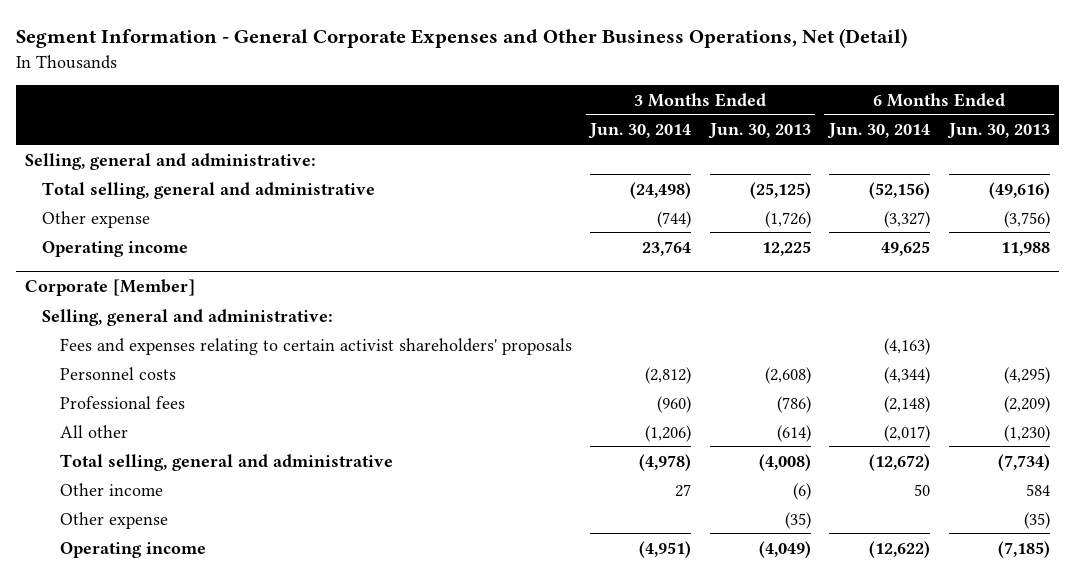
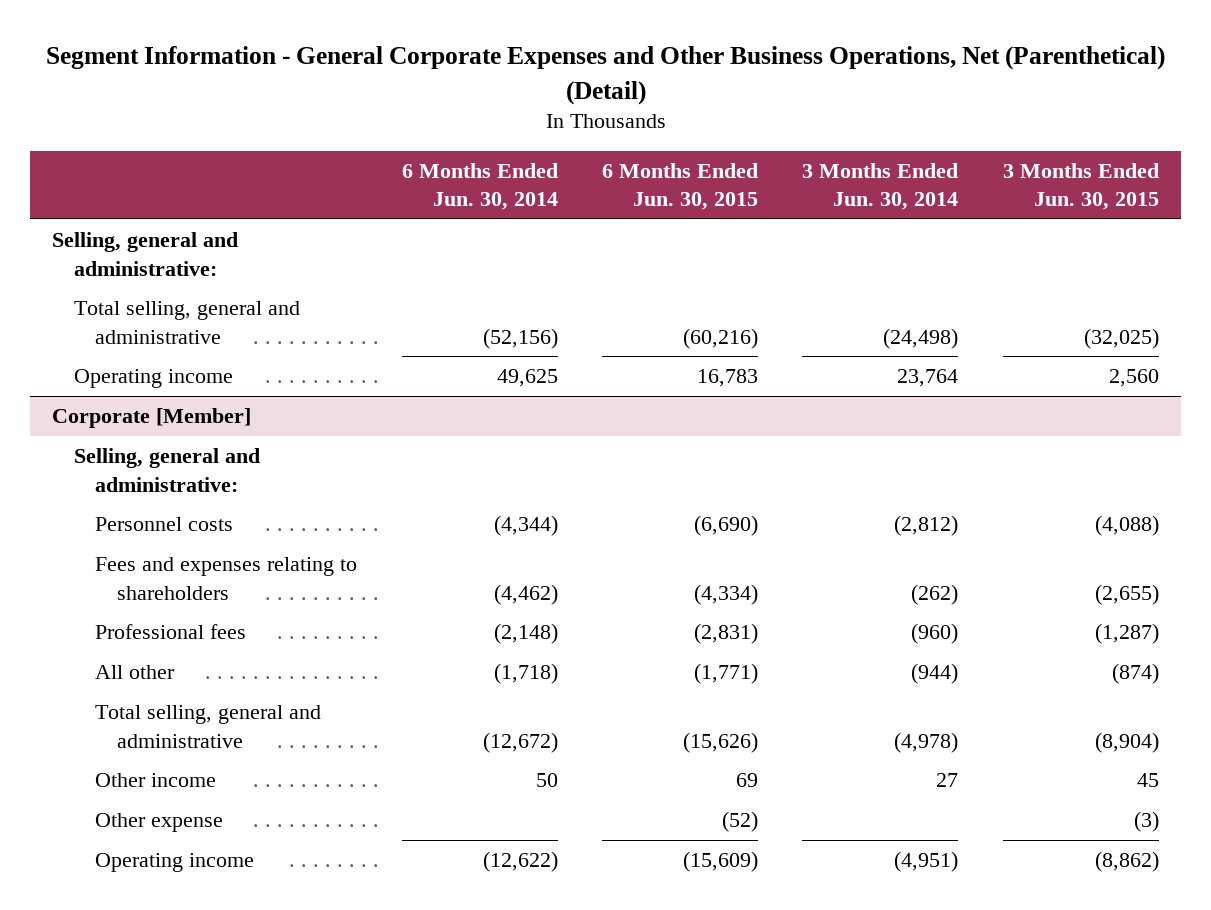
- Segment Information - General Corporate Expenses and Other Business Operations, Net (Detail)
+ Segment Information - General Corporate Expenses and Other Business Operations, Net (Parenthetical) (Detail)
- | 3 Months Ended Jun. 30, 2014 | 3 Months Ended Jun. 30, 2013 | 6 Months Ended Jun. 30, 2014 | 6 Months Ended Jun. 30, 2013
+ | 6 Months Ended Jun. 30, 2014 | 6 Months Ended Jun. 30, 2015 | 3 Months Ended Jun. 30, 2014 | 3 Months Ended Jun. 30, 2015
- Other expense | (744) | (1,726) | (3,327) | (3,756)
@ Corporate [Member]
- Fees and expenses relating to certain activist shareholders' proposals | | | (4,163) |
+ Fees and expenses relating to shareholders | (4,462) | (4,334) | (262) | (2,655)
- All other | (1,206) | (614) | (2,017) | (1,230)
+ All other | (1,718) | (1,771) | (944) | (874)

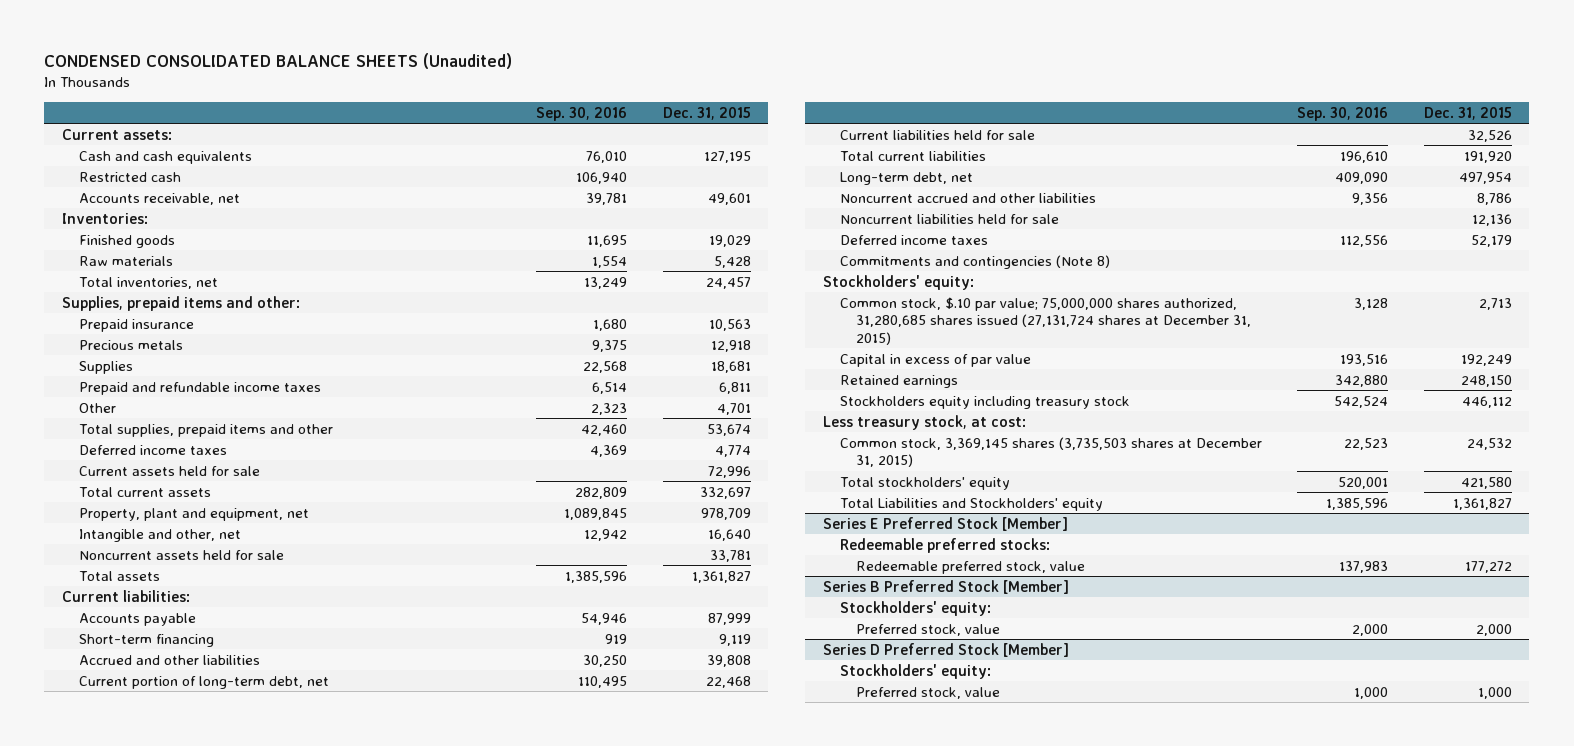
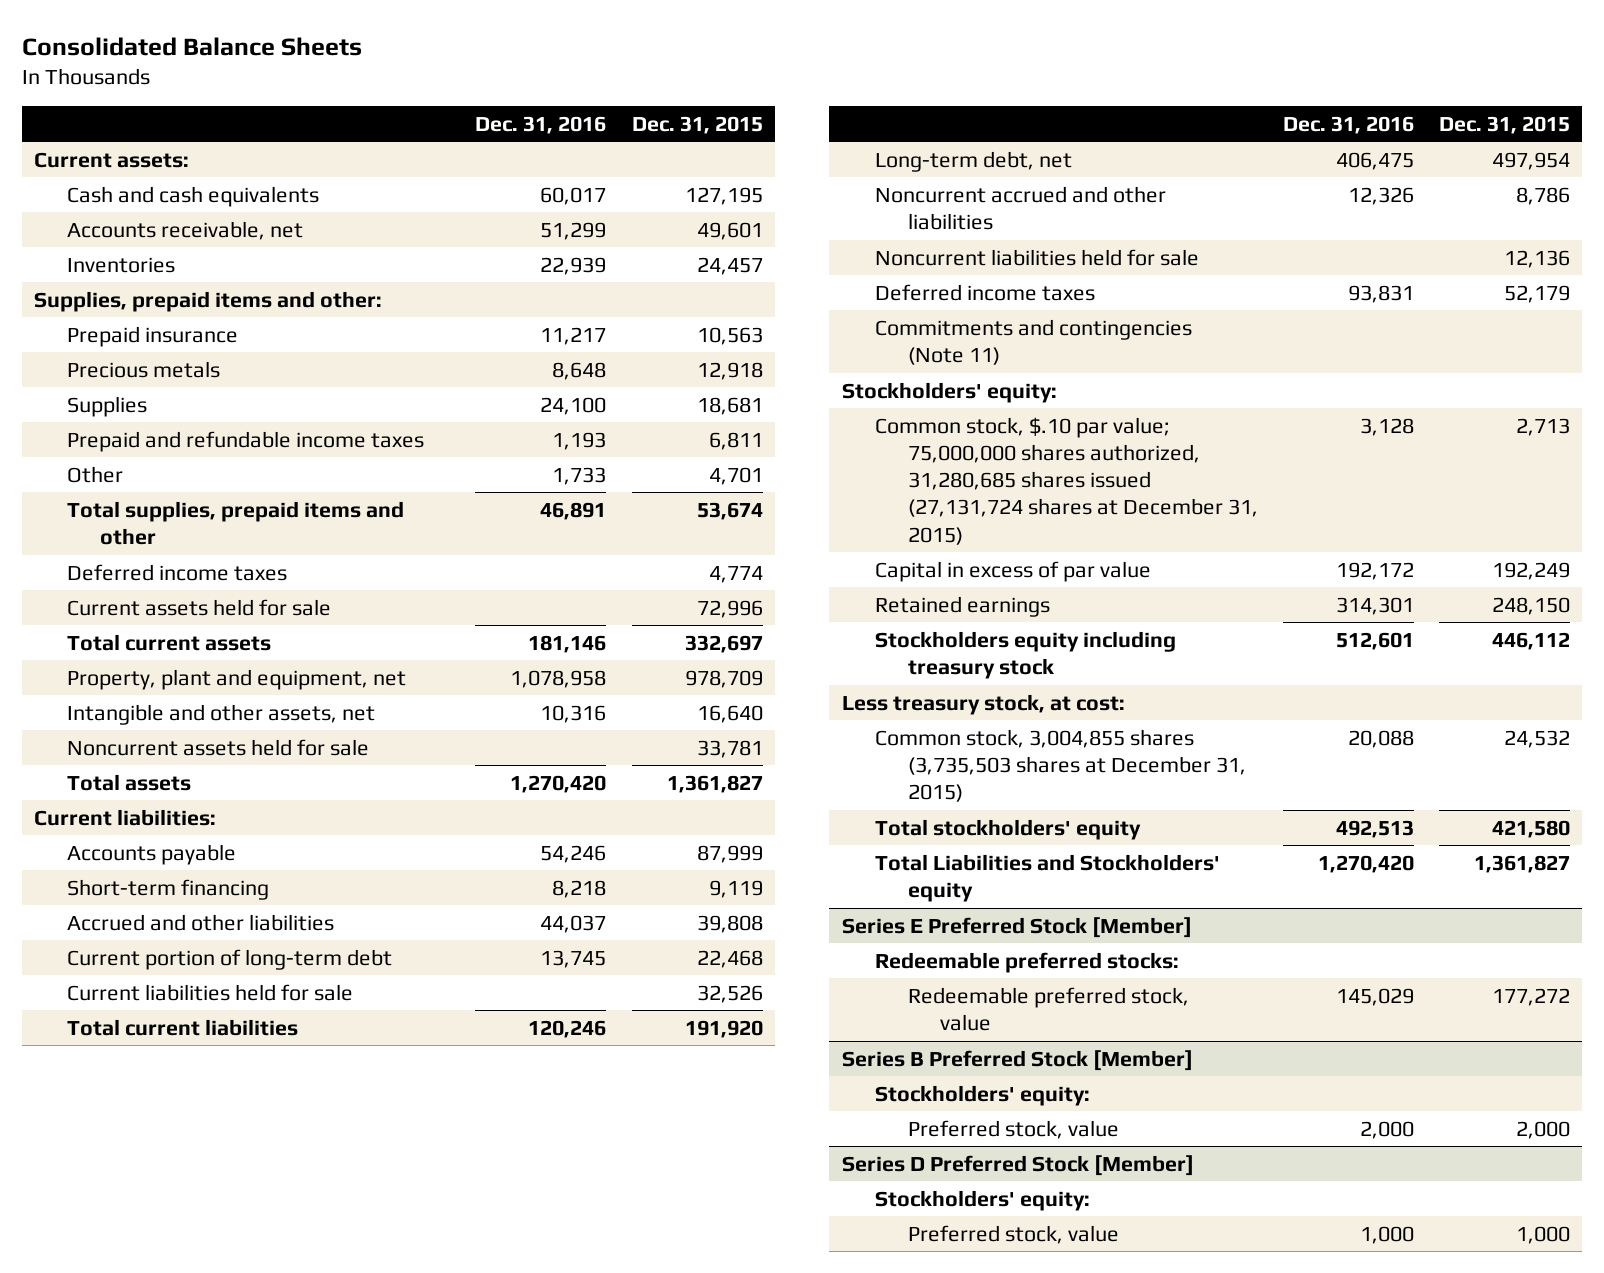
- CONDENSED CONSOLIDATED BALANCE SHEETS (Unaudited)
+ Consolidated Balance Sheets
- | Sep. 30, 2016 | Dec. 31, 2015
+ | Dec. 31, 2016 | Dec. 31, 2015
- Restricted cash | 106,940 |
- Inventories:
- Finished goods | 11,695 | 19,029
- Raw materials | 1,554 | 5,428
- Total inventories, net | 13,249 | 24,457
+ Inventories | 22,939 | 24,457
- Intangible and other, net | 12,942 | 16,640
+ Intangible and other assets, net | 10,316 | 16,640
- Current portion of long-term debt, net | 110,495 | 22,468
+ Current portion of long-term debt | 13,745 | 22,468
- Commitments and contingencies (Note 8)
+ Commitments and contingencies (Note 11)
- Common stock, 3,369,145 shares (3,735,503 shares at December 31, 2015) | 22,523 | 24,532
+ Common stock, 3,004,855 shares (3,735,503 shares at December 31, 2015) | 20,088 | 24,532

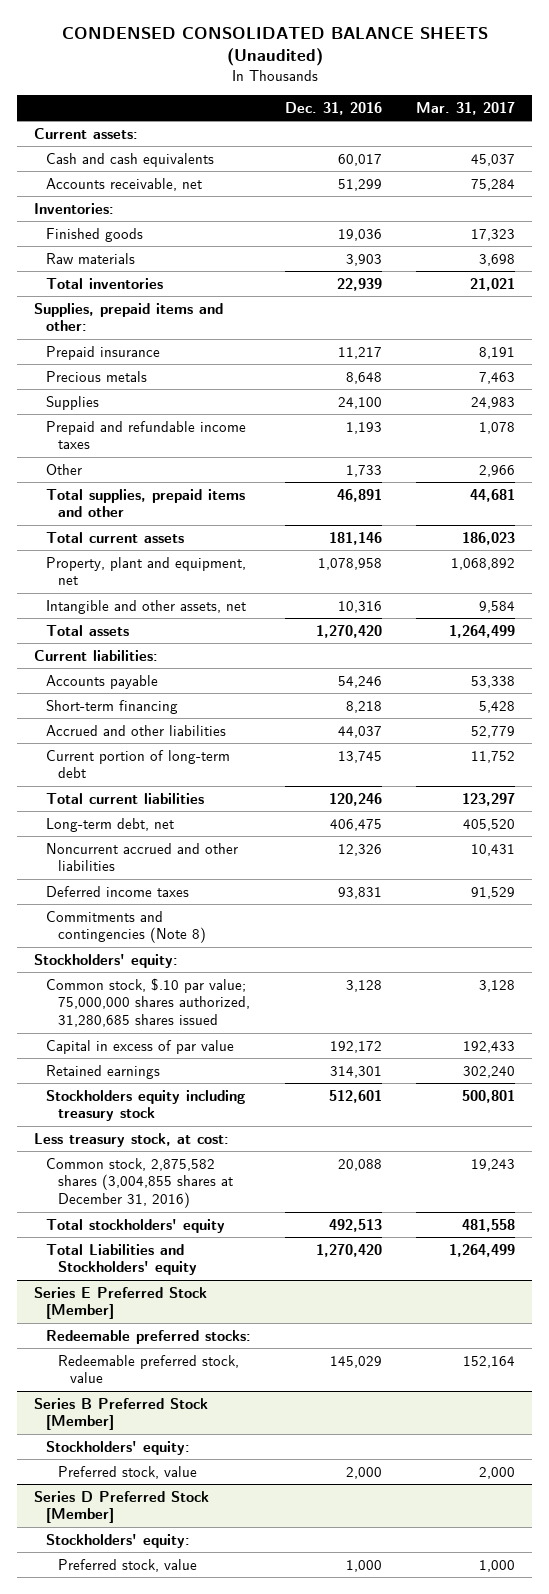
- Consolidated Balance Sheets
+ CONDENSED CONSOLIDATED BALANCE SHEETS (Unaudited)
- | Dec. 31, 2016 | Dec. 31, 2015
+ | Dec. 31, 2016 | Mar. 31, 2017
- Inventories | 22,939 | 24,457
+ Inventories:
+ Finished goods | 19,036 | 17,323
+ Raw materials | 3,903 | 3,698
+ Total inventories | 22,939 | 21,021
- Deferred income taxes | | 4,774
- Current assets held for sale | | 72,996
- Noncurrent assets held for sale | | 33,781
- Current liabilities held for sale | | 32,526
- Noncurrent liabilities held for sale | | 12,136
- Commitments and contingencies (Note 11)
+ Commitments and contingencies (Note 8)
- Common stock, $.10 par value; 75,000,000 shares authorized, 31,280,685 shares issued (27,131,724 shares at December 31, 2015) | 3,128 | 2,713
+ Common stock, $.10 par value; 75,000,000 shares authorized, 31,280,685 shares issued | 3,128 | 3,128
- Common stock, 3,004,855 shares (3,735,503 shares at December 31, 2015) | 20,088 | 24,532
+ Common stock, 2,875,582 shares (3,004,855 shares at December 31, 2016) | 20,088 | 19,243

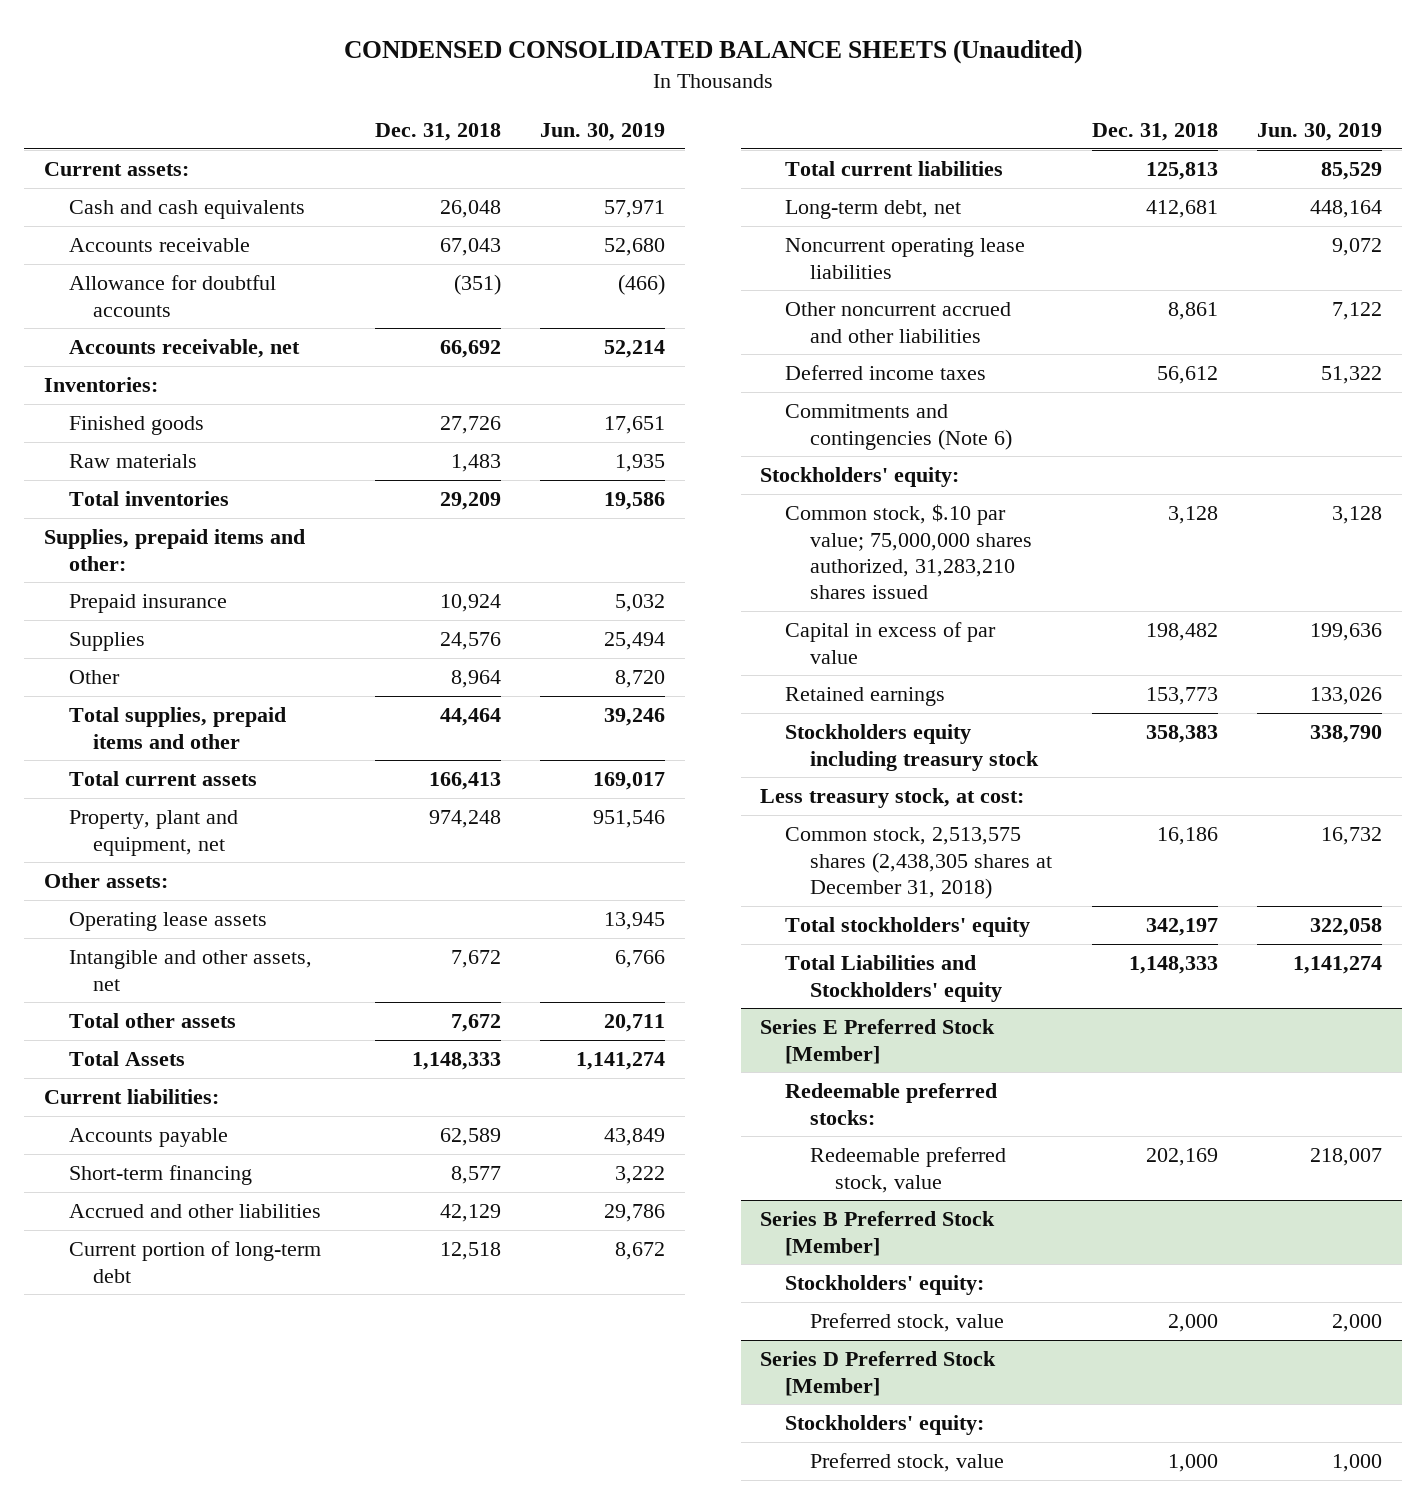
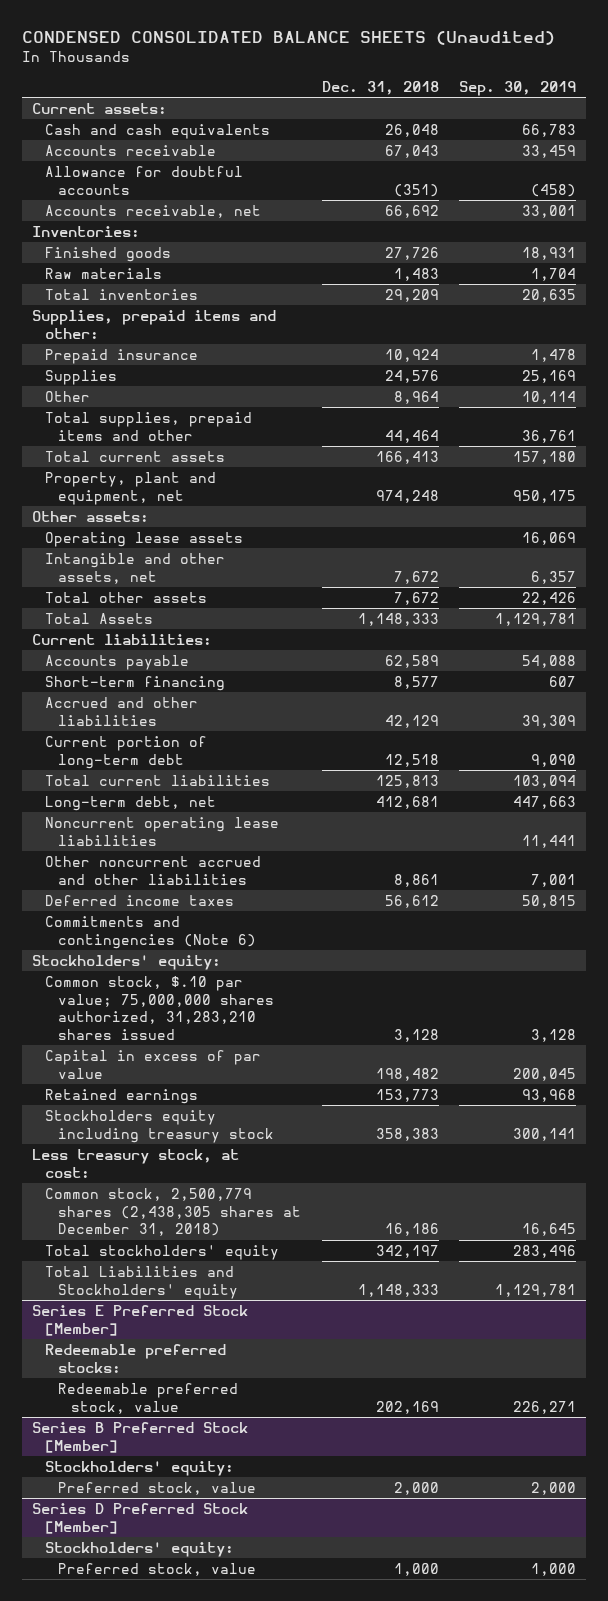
- | Dec. 31, 2018 | Jun. 30, 2019
+ | Dec. 31, 2018 | Sep. 30, 2019
- Common stock, 2,513,575 shares (2,438,305 shares at December 31, 2018) | 16,186 | 16,732
+ Common stock, 2,500,779 shares (2,438,305 shares at December 31, 2018) | 16,186 | 16,645

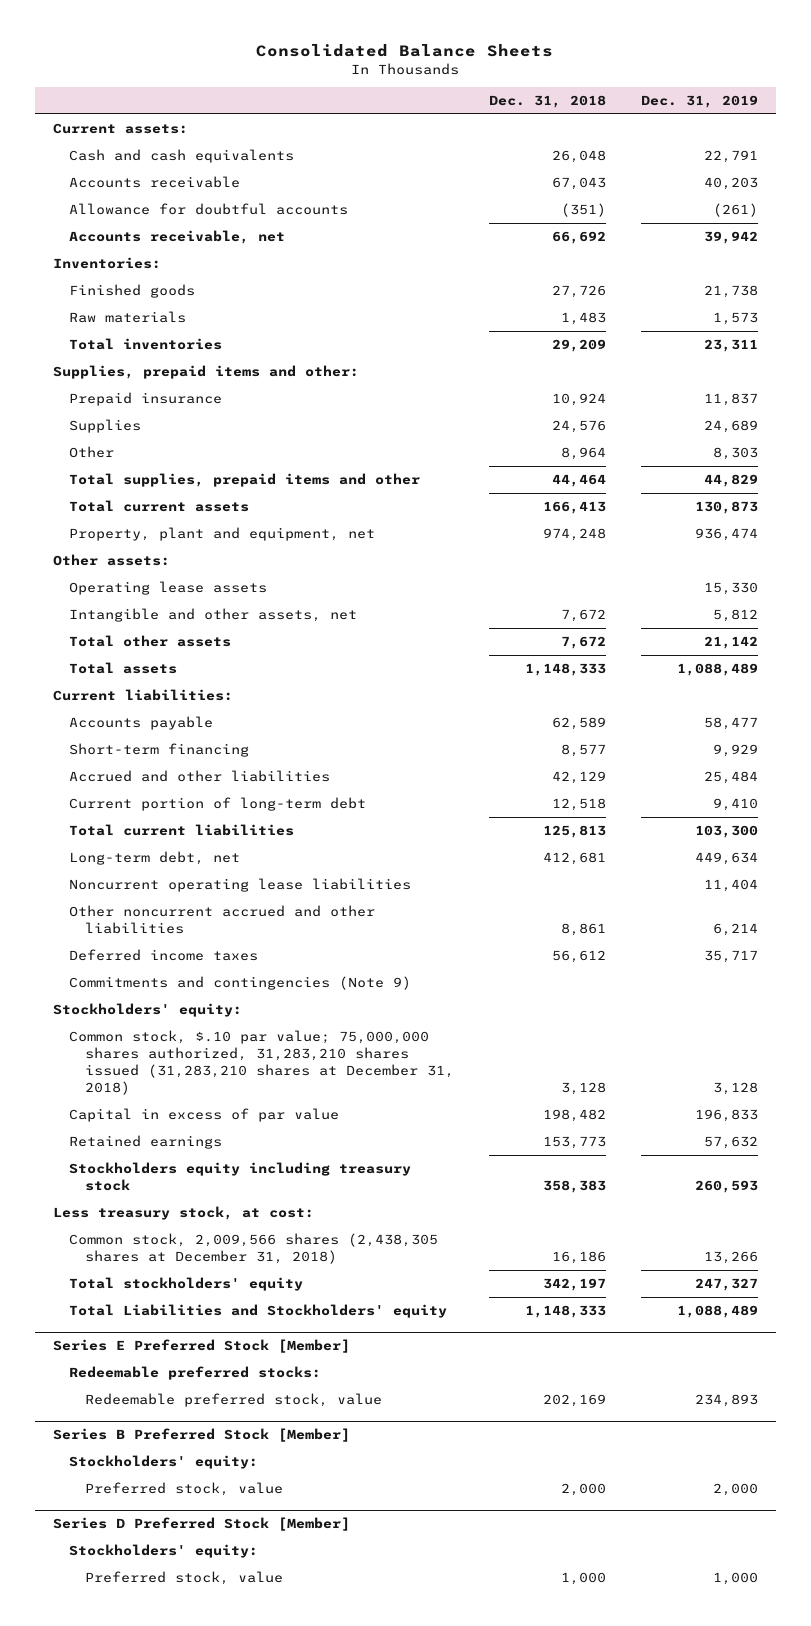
- CONDENSED CONSOLIDATED BALANCE SHEETS (Unaudited)
+ Consolidated Balance Sheets
- | Dec. 31, 2018 | Sep. 30, 2019
+ | Dec. 31, 2018 | Dec. 31, 2019
- Total Assets | 1,148,333 | 1,129,781
+ Total assets | 1,148,333 | 1,088,489
- Commitments and contingencies (Note 6)
+ Commitments and contingencies (Note 9)
- Common stock, $.10 par value; 75,000,000 shares authorized, 31,283,210 shares issued | 3,128 | 3,128
+ Common stock, $.10 par value; 75,000,000 shares authorized, 31,283,210 shares issued (31,283,210 shares at December 31, 2018) | 3,128 | 3,128
- Common stock, 2,500,779 shares (2,438,305 shares at December 31, 2018) | 16,186 | 16,645
+ Common stock, 2,009,566 shares (2,438,305 shares at December 31, 2018) | 16,186 | 13,266

